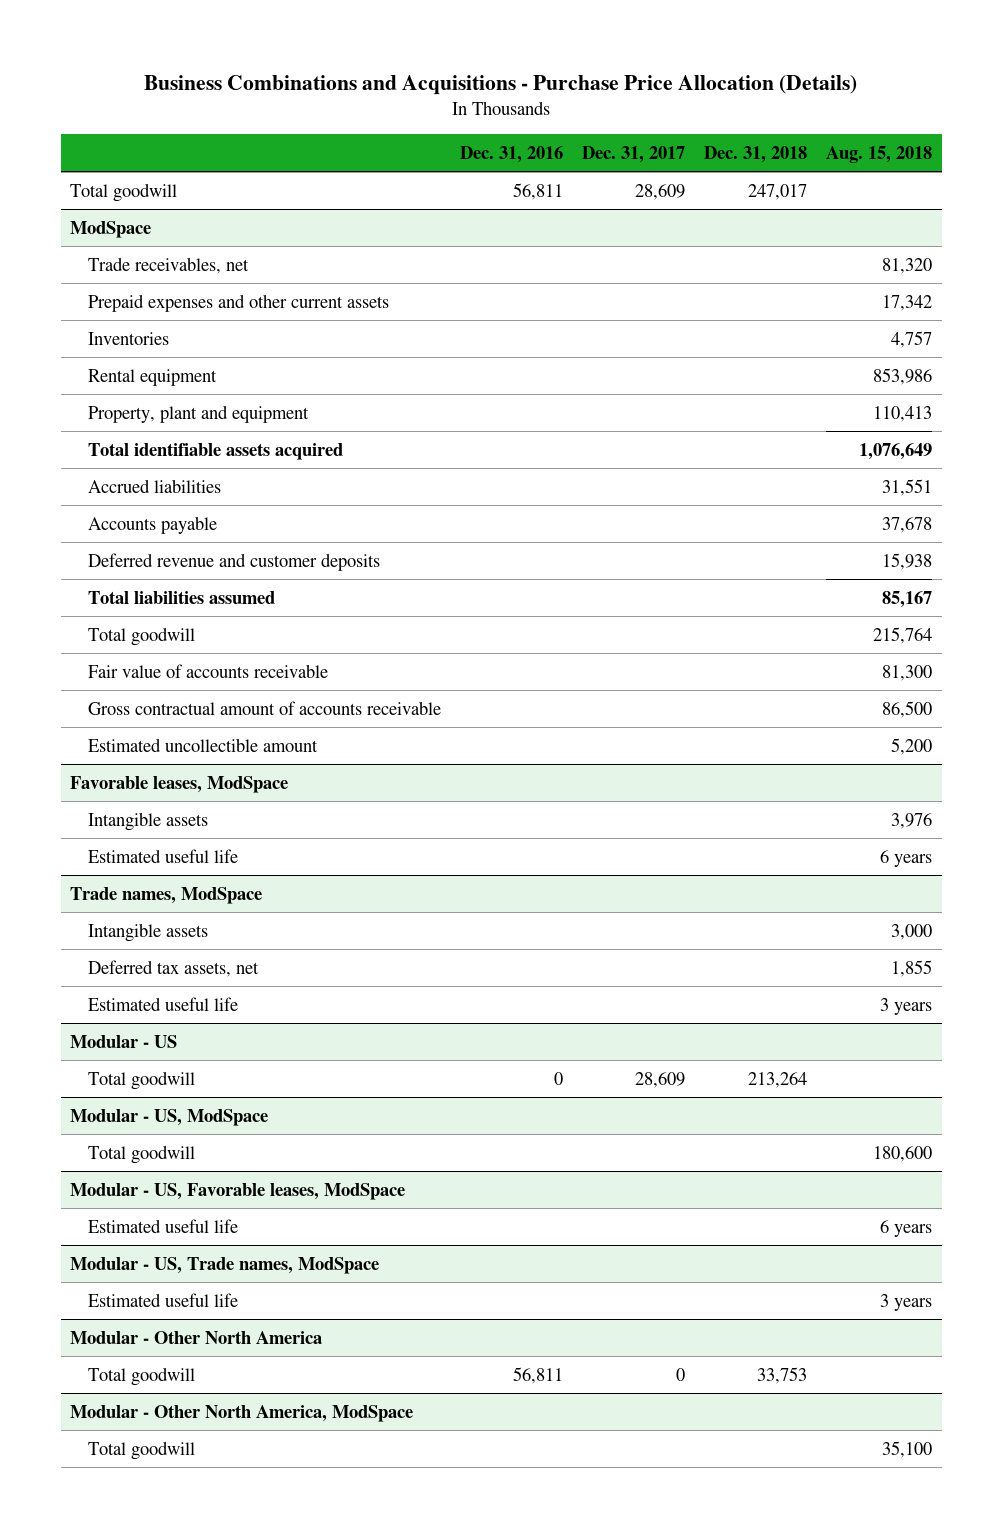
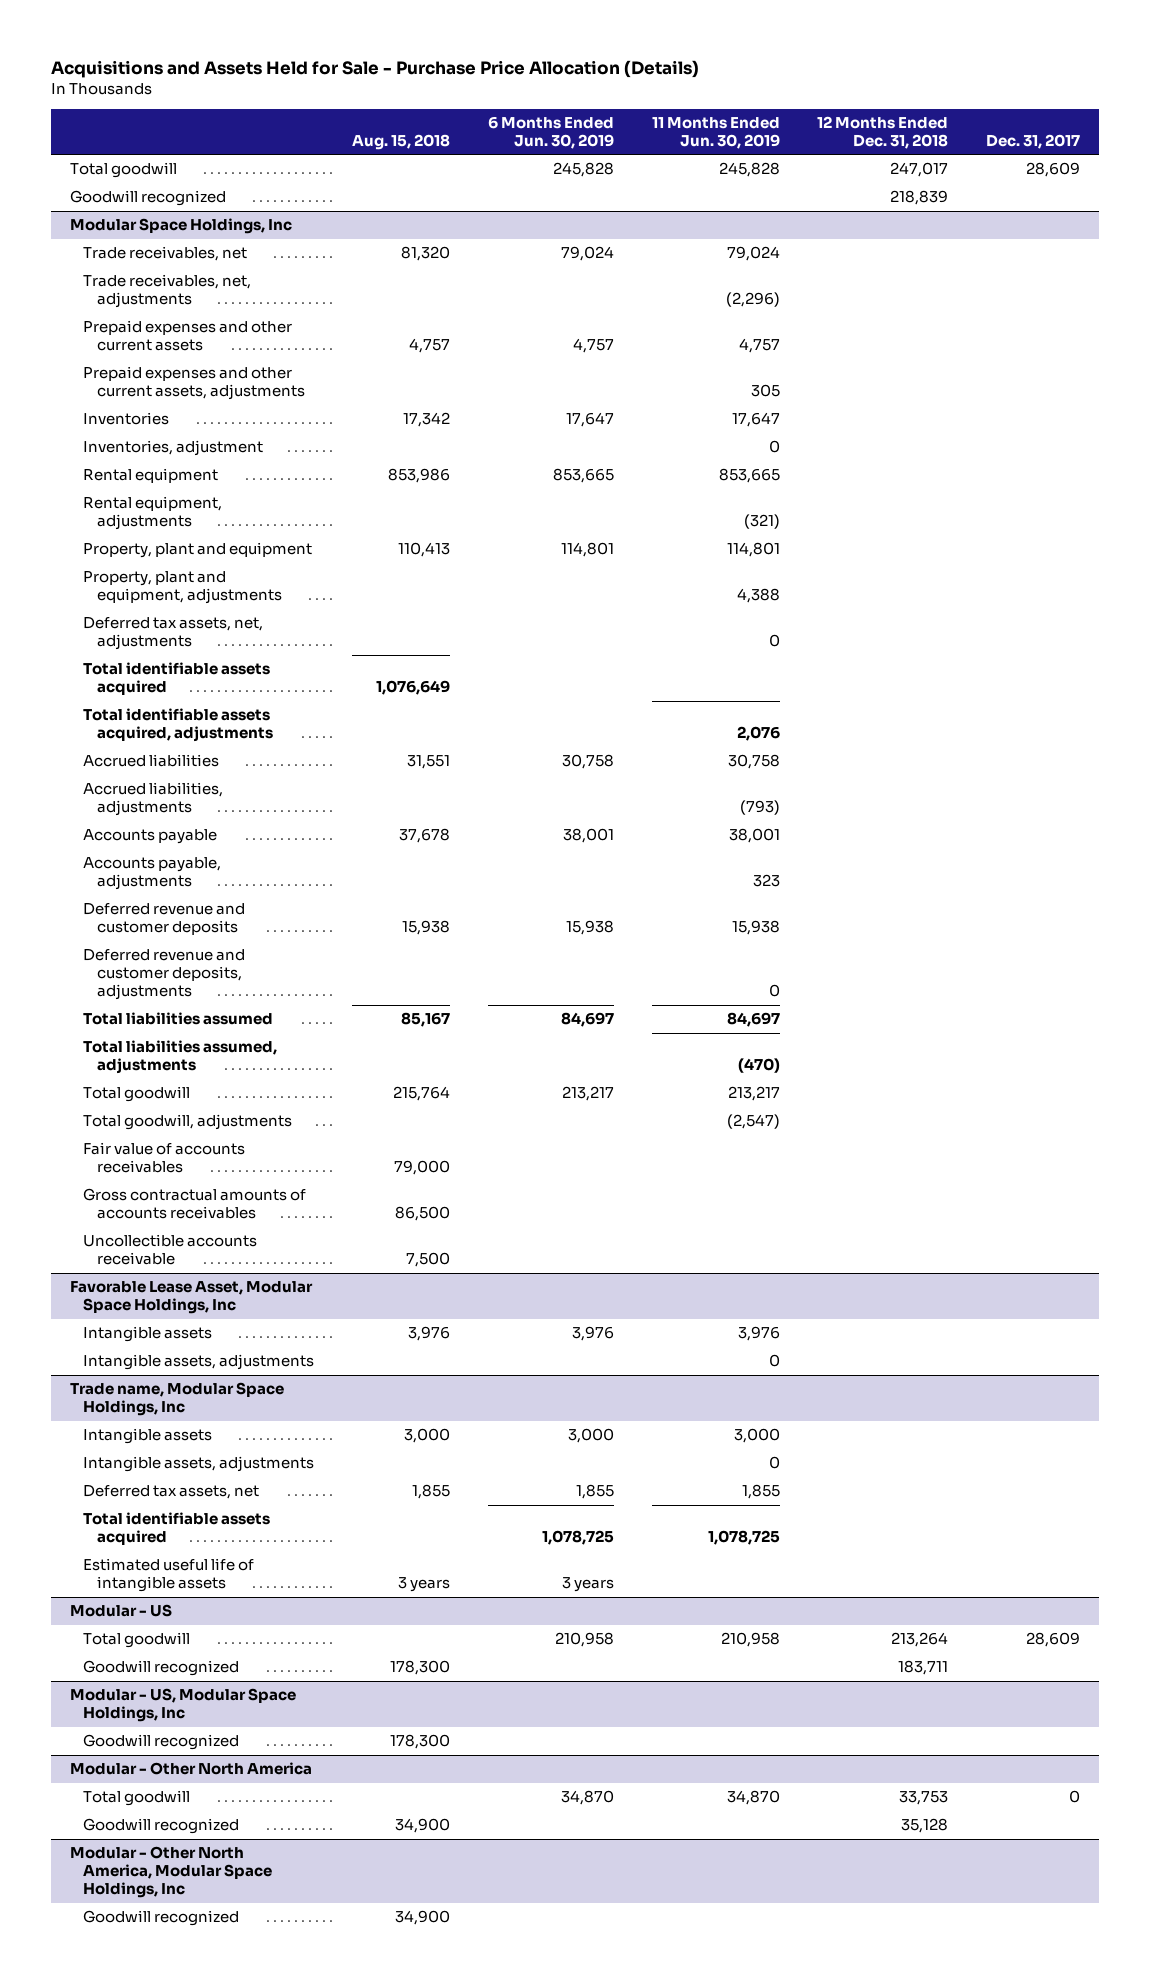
- Business Combinations and Acquisitions - Purchase Price Allocation (Details)
+ Acquisitions and Assets Held for Sale - Purchase Price Allocation (Details)
- | Dec. 31, 2016 | Dec. 31, 2017 | Dec. 31, 2018 | Aug. 15, 2018
+ | Aug. 15, 2018 | 6 Months Ended Jun. 30, 2019 | 11 Months Ended Jun. 30, 2019 | 12 Months Ended Dec. 31, 2018 | Dec. 31, 2017
- ModSpace
+ Goodwill recognized | | | | 218,839 |
+ Modular Space Holdings, Inc
- Prepaid expenses and other current assets | | | | 17,342
- Inventories | | | | 4,757
+ Trade receivables, net, adjustments | | | (2,296) | |
+ Prepaid expenses and other current assets | 4,757 | 4,757 | 4,757 | |
+ Prepaid expenses and other current assets, adjustments | | | 305 | |
+ Inventories | 17,342 | 17,647 | 17,647 | |
+ Inventories, adjustment | | | 0 | |
+ Rental equipment, adjustments | | | (321) | |
+ Property, plant and equipment, adjustments | | | 4,388 | |
+ Deferred tax assets, net, adjustments | | | 0 | |
+ Total identifiable assets acquired, adjustments | | | 2,076 | |
+ Accrued liabilities, adjustments | | | (793) | |
+ Accounts payable, adjustments | | | 323 | |
+ Deferred revenue and customer deposits, adjustments | | | 0 | |
+ Total liabilities assumed, adjustments | | | (470) | |
- Fair value of accounts receivable | | | | 81,300
- Gross contractual amount of accounts receivable | | | | 86,500
- Estimated uncollectible amount | | | | 5,200
- Favorable leases, ModSpace
+ Total goodwill, adjustments | | | (2,547) | |
+ Fair value of accounts receivables | 79,000 | | | |
+ Gross contractual amounts of accounts receivables | 86,500 | | | |
+ Uncollectible accounts receivable | 7,500 | | | |
+ Favorable Lease Asset, Modular Space Holdings, Inc
- Estimated useful life | | | | 6 years
- Trade names, ModSpace
+ Intangible assets, adjustments | | | 0 | |
+ Trade name, Modular Space Holdings, Inc
+ Intangible assets, adjustments | | | 0 | |
- Estimated useful life | | | | 3 years
+ Total identifiable assets acquired | | 1,078,725 | 1,078,725 | |
+ Estimated useful life of intangible assets | 3 years | 3 years | | |
- Modular - US, ModSpace
- Total goodwill | | | | 180,600
- Modular - US, Favorable leases, ModSpace
- Estimated useful life | | | | 6 years
- Modular - US, Trade names, ModSpace
- Estimated useful life | | | | 3 years
@ Modular - US
+ Goodwill recognized | 178,300 | | | 183,711 |
+ Modular - US, Modular Space Holdings, Inc
+ Goodwill recognized | 178,300 | | | |
- Modular - Other North America, ModSpace
- Total goodwill | | | | 35,100
@ Modular - Other North America
+ Goodwill recognized | 34,900 | | | 35,128 |
+ Modular - Other North America, Modular Space Holdings, Inc
+ Goodwill recognized | 34,900 | | | |

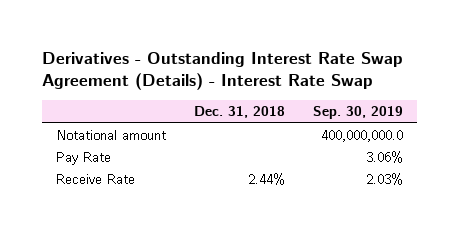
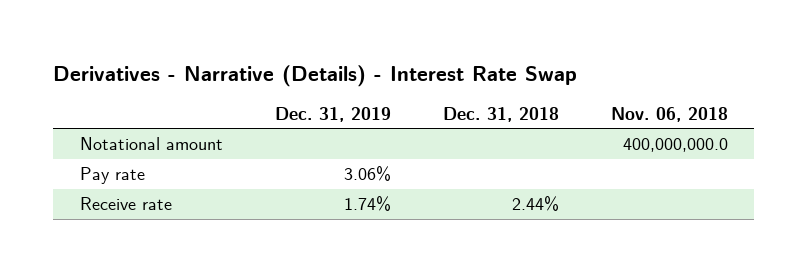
- Derivatives - Outstanding Interest Rate Swap Agreement (Details) - Interest Rate Swap
+ Derivatives - Narrative (Details) - Interest Rate Swap
- | Dec. 31, 2018 | Sep. 30, 2019
+ | Dec. 31, 2019 | Dec. 31, 2018 | Nov. 06, 2018
- Pay Rate | | 3.06%
- Receive Rate | 2.44% | 2.03%
+ Pay rate | 3.06% | |
+ Receive rate | 1.74% | 2.44% |

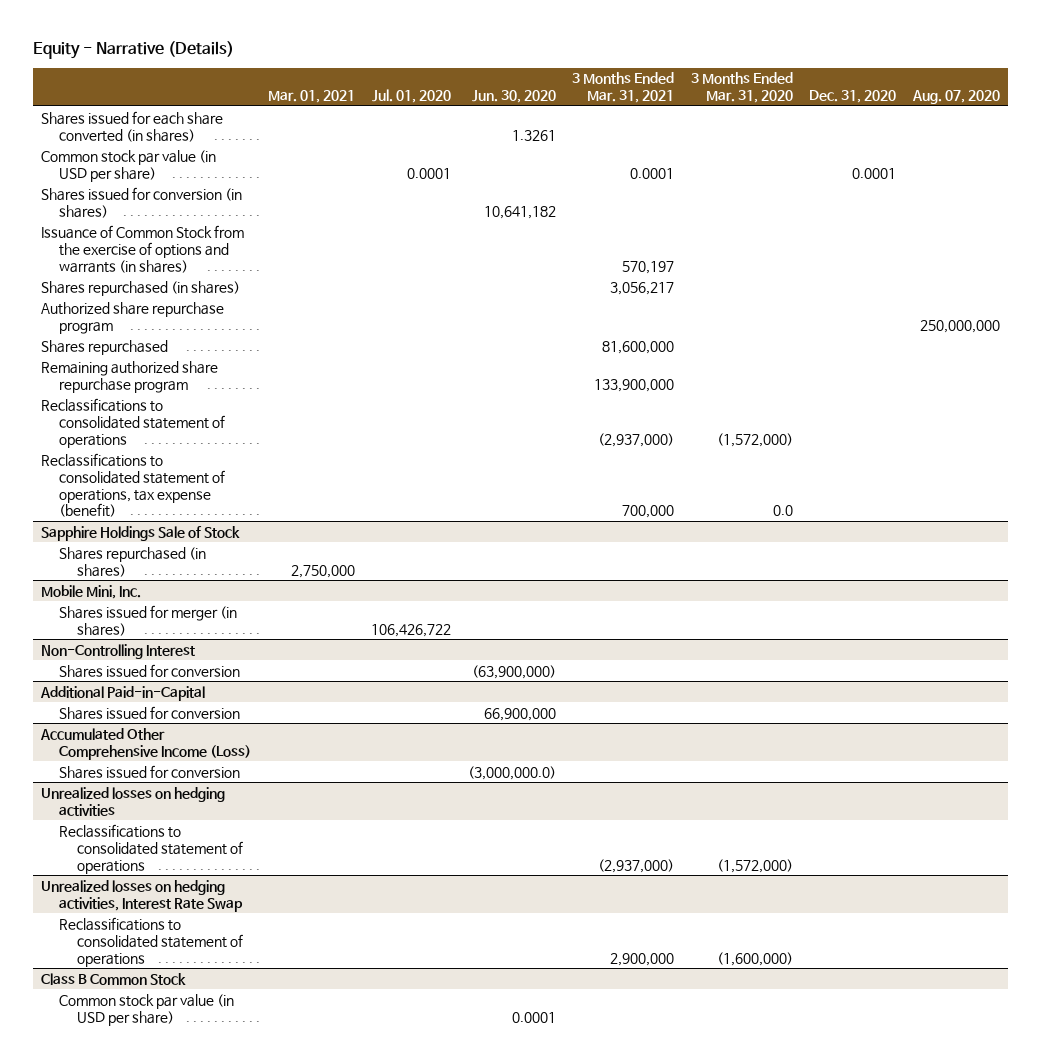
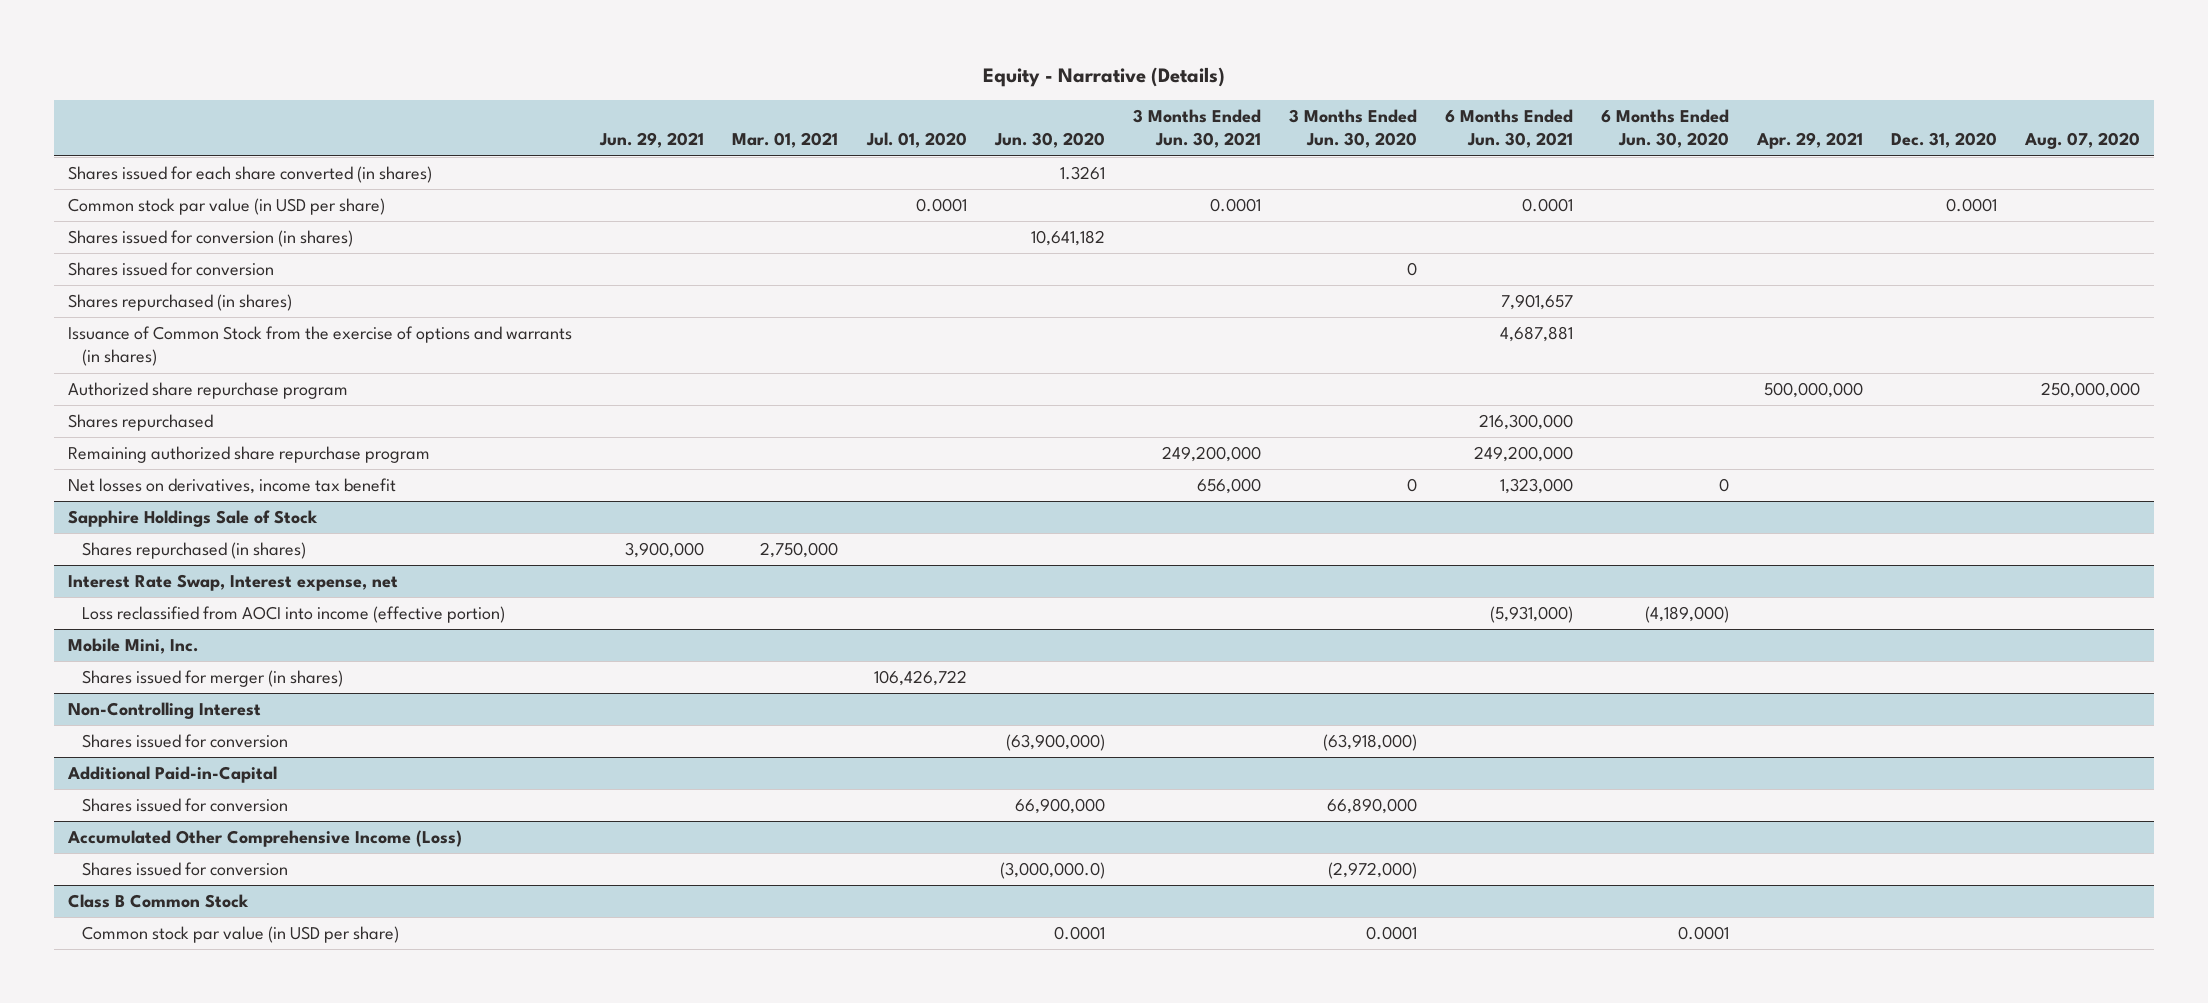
- | Mar. 01, 2021 | Jul. 01, 2020 | Jun. 30, 2020 | 3 Months Ended Mar. 31, 2021 | 3 Months Ended Mar. 31, 2020 | Dec. 31, 2020 | Aug. 07, 2020
+ | Jun. 29, 2021 | Mar. 01, 2021 | Jul. 01, 2020 | Jun. 30, 2020 | 3 Months Ended Jun. 30, 2021 | 3 Months Ended Jun. 30, 2020 | 6 Months Ended Jun. 30, 2021 | 6 Months Ended Jun. 30, 2020 | Apr. 29, 2021 | Dec. 31, 2020 | Aug. 07, 2020
+ Shares issued for conversion | | | | | | 0 | | | | |
moved down: Issuance of Common Stock from the exercise of options and warrants (in shares) | | | | | | | 4,687,881 | | | |
- Reclassifications to consolidated statement of operations | | | | (2,937,000) | (1,572,000) | |
- Reclassifications to consolidated statement of operations, tax expense (benefit) | | | | 700,000 | 0.0 | |
+ Net losses on derivatives, income tax benefit | | | | | 656,000 | 0 | 1,323,000 | 0 | | |
+ Interest Rate Swap, Interest expense, net
+ Loss reclassified from AOCI into income (effective portion) | | | | | | | (5,931,000) | (4,189,000) | | |
- Unrealized losses on hedging activities
- Reclassifications to consolidated statement of operations | | | | (2,937,000) | (1,572,000) | |
- Unrealized losses on hedging activities, Interest Rate Swap
- Reclassifications to consolidated statement of operations | | | | 2,900,000 | (1,600,000) | |

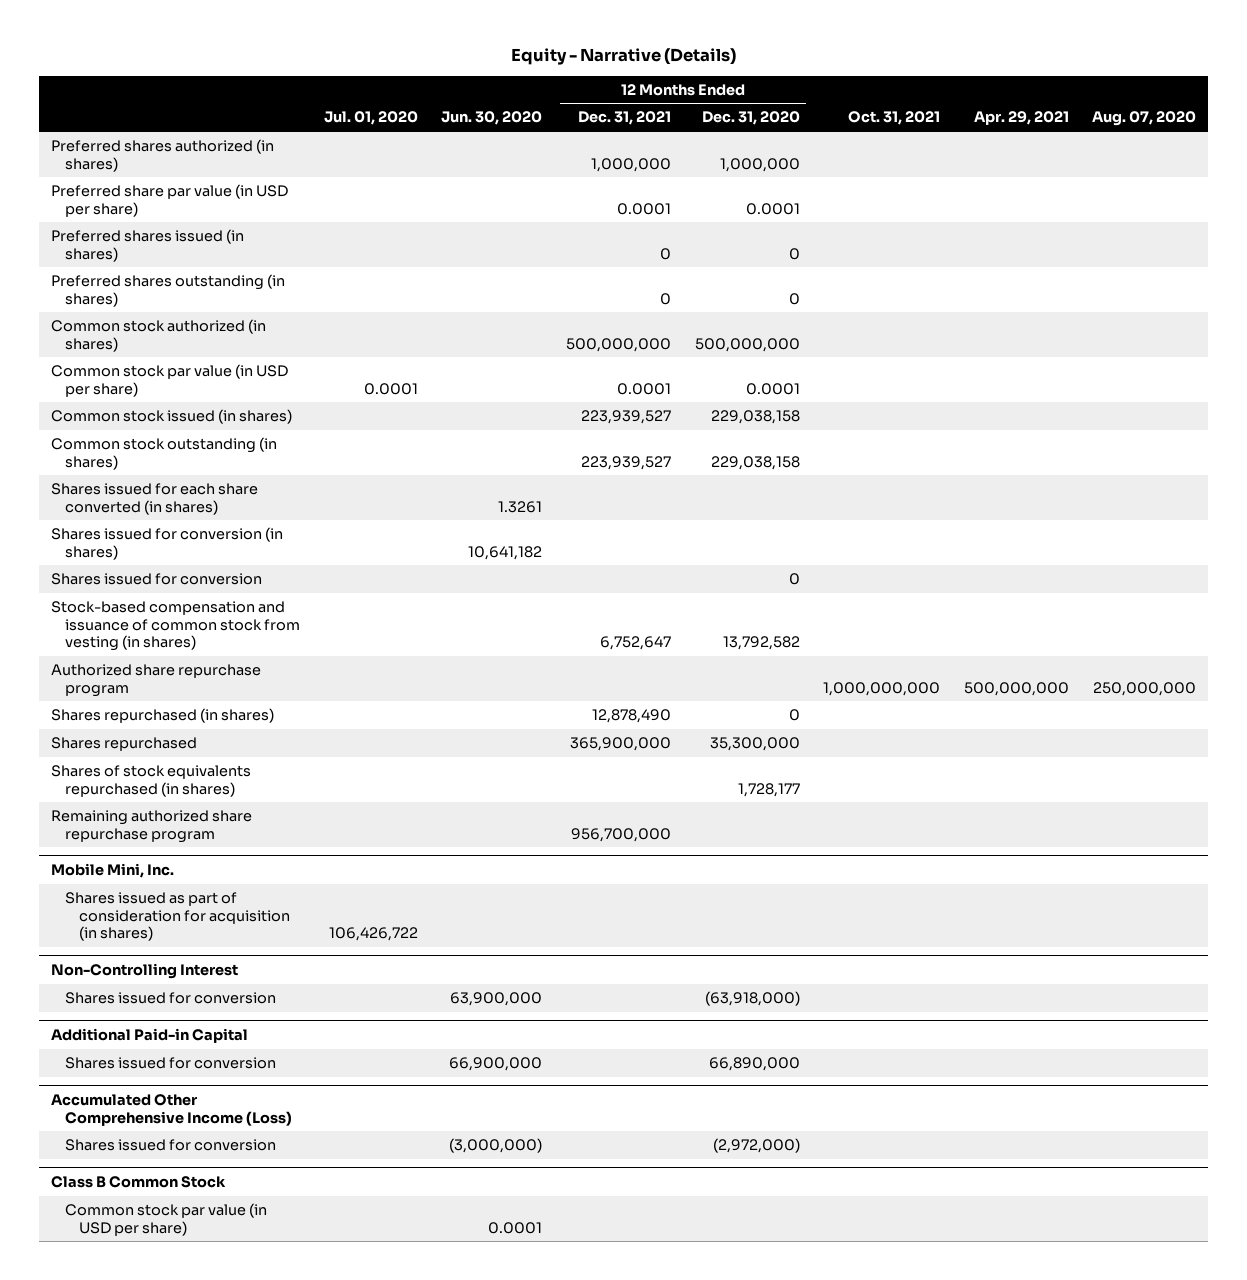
- | Jun. 29, 2021 | Mar. 01, 2021 | Jul. 01, 2020 | Jun. 30, 2020 | 3 Months Ended Jun. 30, 2021 | 3 Months Ended Jun. 30, 2020 | 6 Months Ended Jun. 30, 2021 | 6 Months Ended Jun. 30, 2020 | Apr. 29, 2021 | Dec. 31, 2020 | Aug. 07, 2020
+ | Jul. 01, 2020 | Jun. 30, 2020 | 12 Months Ended Dec. 31, 2021 | 12 Months Ended Dec. 31, 2020 | Oct. 31, 2021 | Apr. 29, 2021 | Aug. 07, 2020
+ Preferred shares authorized (in shares) | | | 1,000,000 | 1,000,000 | | |
+ Preferred share par value (in USD per share) | | | 0.0001 | 0.0001 | | |
+ Preferred shares issued (in shares) | | | 0 | 0 | | |
+ Preferred shares outstanding (in shares) | | | 0 | 0 | | |
+ Common stock authorized (in shares) | | | 500,000,000 | 500,000,000 | | |
+ Common stock issued (in shares) | | | 223,939,527 | 229,038,158 | | |
+ Common stock outstanding (in shares) | | | 223,939,527 | 229,038,158 | | |
moved down: Shares issued for each share converted (in shares) | | 1.3261 | | | | |
- Issuance of Common Stock from the exercise of options and warrants (in shares) | | | | | | | 4,687,881 | | | |
+ Stock-based compensation and issuance of common stock from vesting (in shares) | | | 6,752,647 | 13,792,582 | | |
moved down: Shares repurchased (in shares) | | | 12,878,490 | 0 | | |
+ Shares of stock equivalents repurchased (in shares) | | | | 1,728,177 | | |
- Net losses on derivatives, income tax benefit | | | | | 656,000 | 0 | 1,323,000 | 0 | | |
- Sapphire Holdings Sale of Stock
- Shares repurchased (in shares) | 3,900,000 | 2,750,000 | | | | | | | | |
- Interest Rate Swap, Interest expense, net
- Loss reclassified from AOCI into income (effective portion) | | | | | | | (5,931,000) | (4,189,000) | | |
@ Mobile Mini, Inc.
- Shares issued for merger (in shares) | | | 106,426,722 | | | | | | | |
+ Shares issued as part of consideration for acquisition (in shares) | 106,426,722 | | | | | |
@ Non-Controlling Interest
- Shares issued for conversion | | | | (63,900,000) | | (63,918,000) | | | | |
- Additional Paid-in-Capital
@ Non-Controlling Interest
+ Shares issued for conversion | | 63,900,000 | | (63,918,000) | | |
+ Additional Paid-in Capital
@ Accumulated Other Comprehensive Income (Loss)
- Shares issued for conversion | | | | (3,000,000.0) | | (2,972,000) | | | | |
+ Shares issued for conversion | | (3,000,000) | | (2,972,000) | | |

